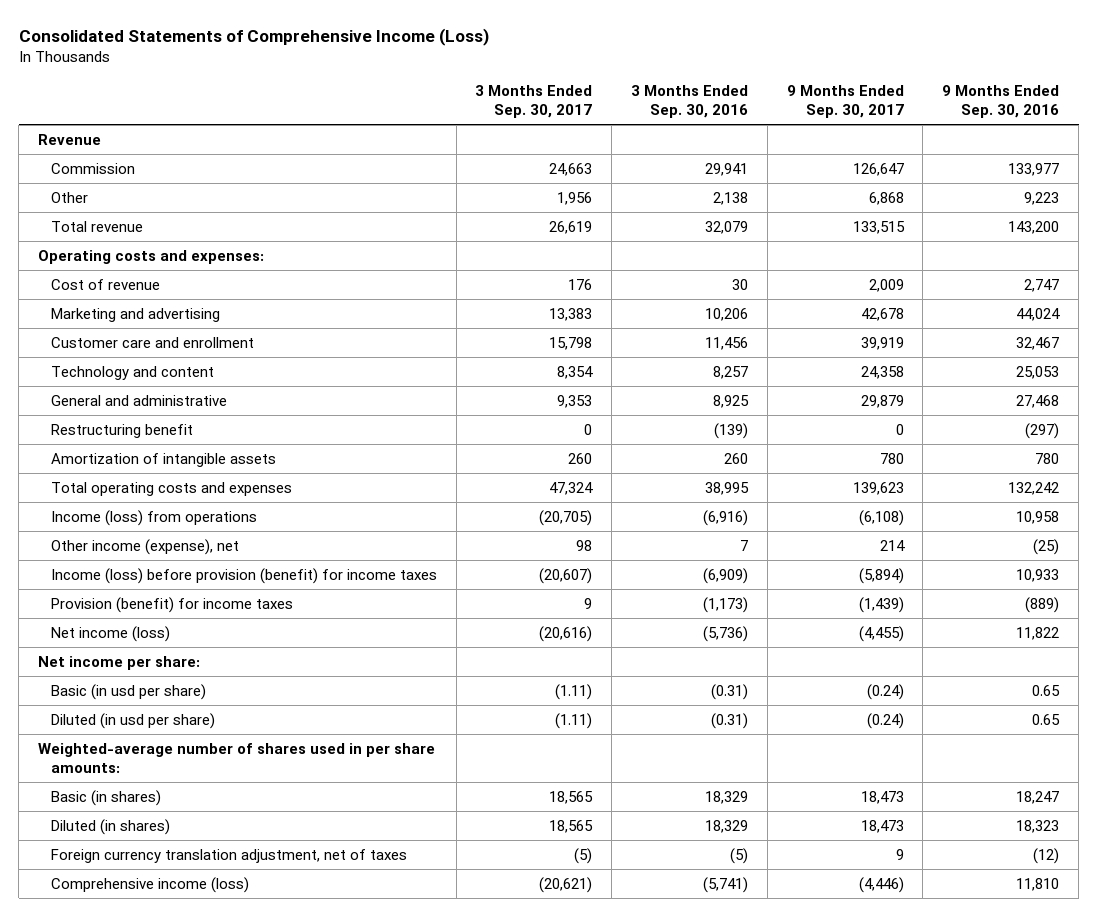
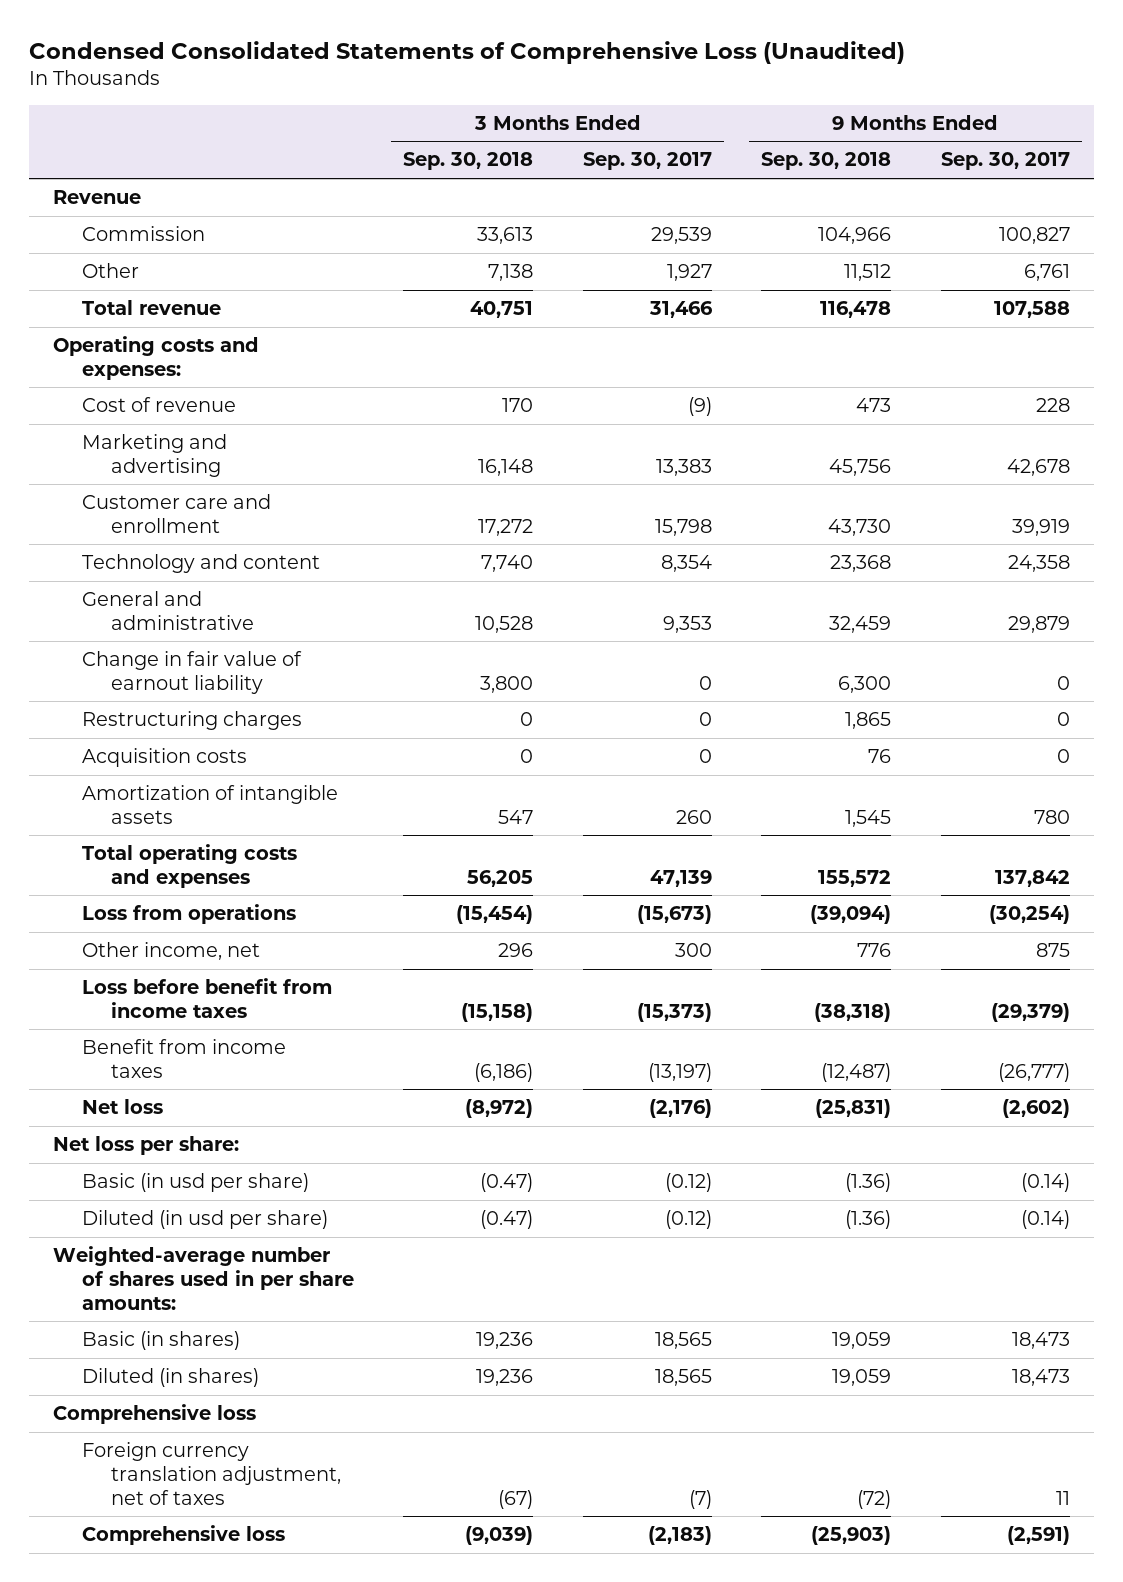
- Consolidated Statements of Comprehensive Income (Loss)
+ Condensed Consolidated Statements of Comprehensive Loss (Unaudited)
- | 3 Months Ended Sep. 30, 2017 | 3 Months Ended Sep. 30, 2016 | 9 Months Ended Sep. 30, 2017 | 9 Months Ended Sep. 30, 2016
+ | 3 Months Ended Sep. 30, 2018 | 3 Months Ended Sep. 30, 2017 | 9 Months Ended Sep. 30, 2018 | 9 Months Ended Sep. 30, 2017
- Commission | 24,663 | 29,941 | 126,647 | 133,977
- Other | 1,956 | 2,138 | 6,868 | 9,223
- Total revenue | 26,619 | 32,079 | 133,515 | 143,200
+ Commission | 33,613 | 29,539 | 104,966 | 100,827
+ Other | 7,138 | 1,927 | 11,512 | 6,761
+ Total revenue | 40,751 | 31,466 | 116,478 | 107,588
- Cost of revenue | 176 | 30 | 2,009 | 2,747
+ Cost of revenue | 170 | (9) | 473 | 228
- Restructuring benefit | 0 | (139) | 0 | (297)
+ Change in fair value of earnout liability | 3,800 | 0 | 6,300 | 0
+ Restructuring charges | 0 | 0 | 1,865 | 0
+ Acquisition costs | 0 | 0 | 76 | 0
- Total operating costs and expenses | 47,324 | 38,995 | 139,623 | 132,242
- Income (loss) from operations | (20,705) | (6,916) | (6,108) | 10,958
- Other income (expense), net | 98 | 7 | 214 | (25)
- Income (loss) before provision (benefit) for income taxes | (20,607) | (6,909) | (5,894) | 10,933
- Provision (benefit) for income taxes | 9 | (1,173) | (1,439) | (889)
- Net income (loss) | (20,616) | (5,736) | (4,455) | 11,822
- Net income per share:
- Basic (in usd per share) | (1.11) | (0.31) | (0.24) | 0.65
- Diluted (in usd per share) | (1.11) | (0.31) | (0.24) | 0.65
+ Total operating costs and expenses | 56,205 | 47,139 | 155,572 | 137,842
+ Loss from operations | (15,454) | (15,673) | (39,094) | (30,254)
+ Other income, net | 296 | 300 | 776 | 875
+ Loss before benefit from income taxes | (15,158) | (15,373) | (38,318) | (29,379)
+ Benefit from income taxes | (6,186) | (13,197) | (12,487) | (26,777)
+ Net loss | (8,972) | (2,176) | (25,831) | (2,602)
+ Net loss per share:
+ Basic (in usd per share) | (0.47) | (0.12) | (1.36) | (0.14)
+ Diluted (in usd per share) | (0.47) | (0.12) | (1.36) | (0.14)
- Foreign currency translation adjustment, net of taxes | (5) | (5) | 9 | (12)
- Comprehensive income (loss) | (20,621) | (5,741) | (4,446) | 11,810
+ Comprehensive loss
+ Foreign currency translation adjustment, net of taxes | (67) | (7) | (72) | 11
+ Comprehensive loss | (9,039) | (2,183) | (25,903) | (2,591)

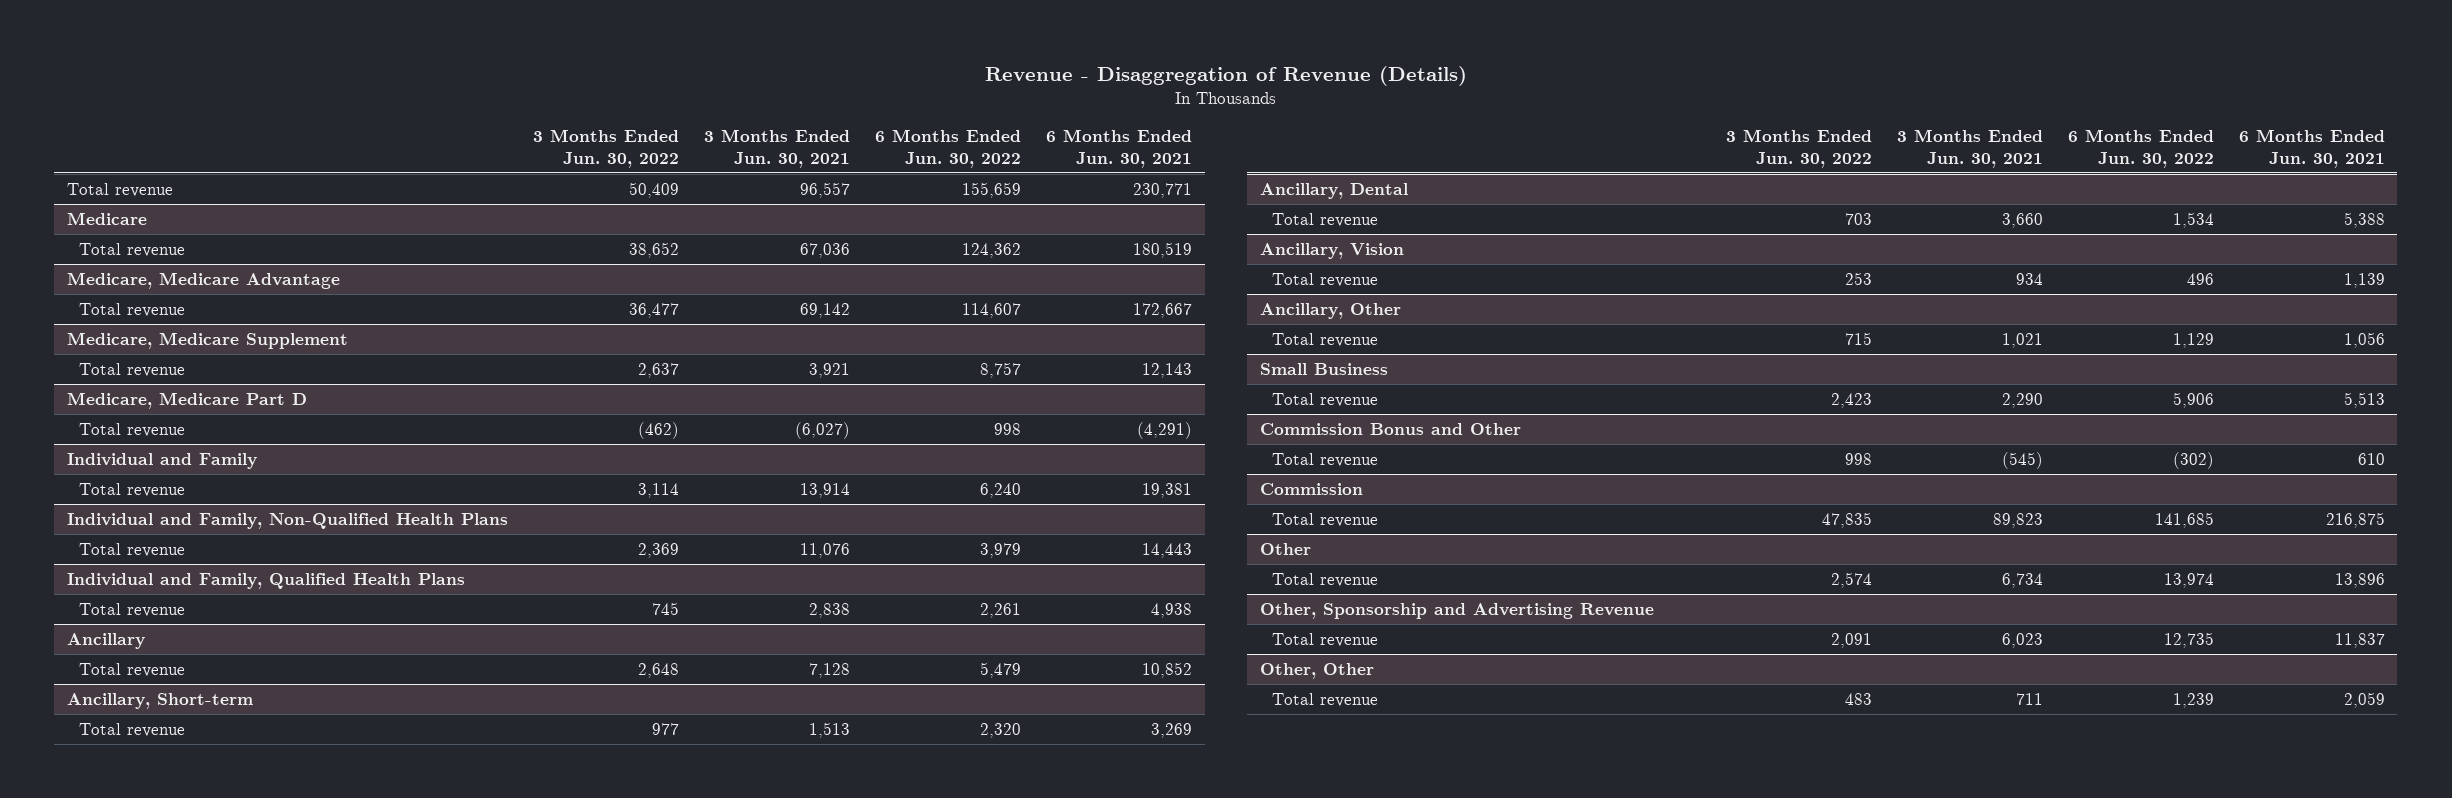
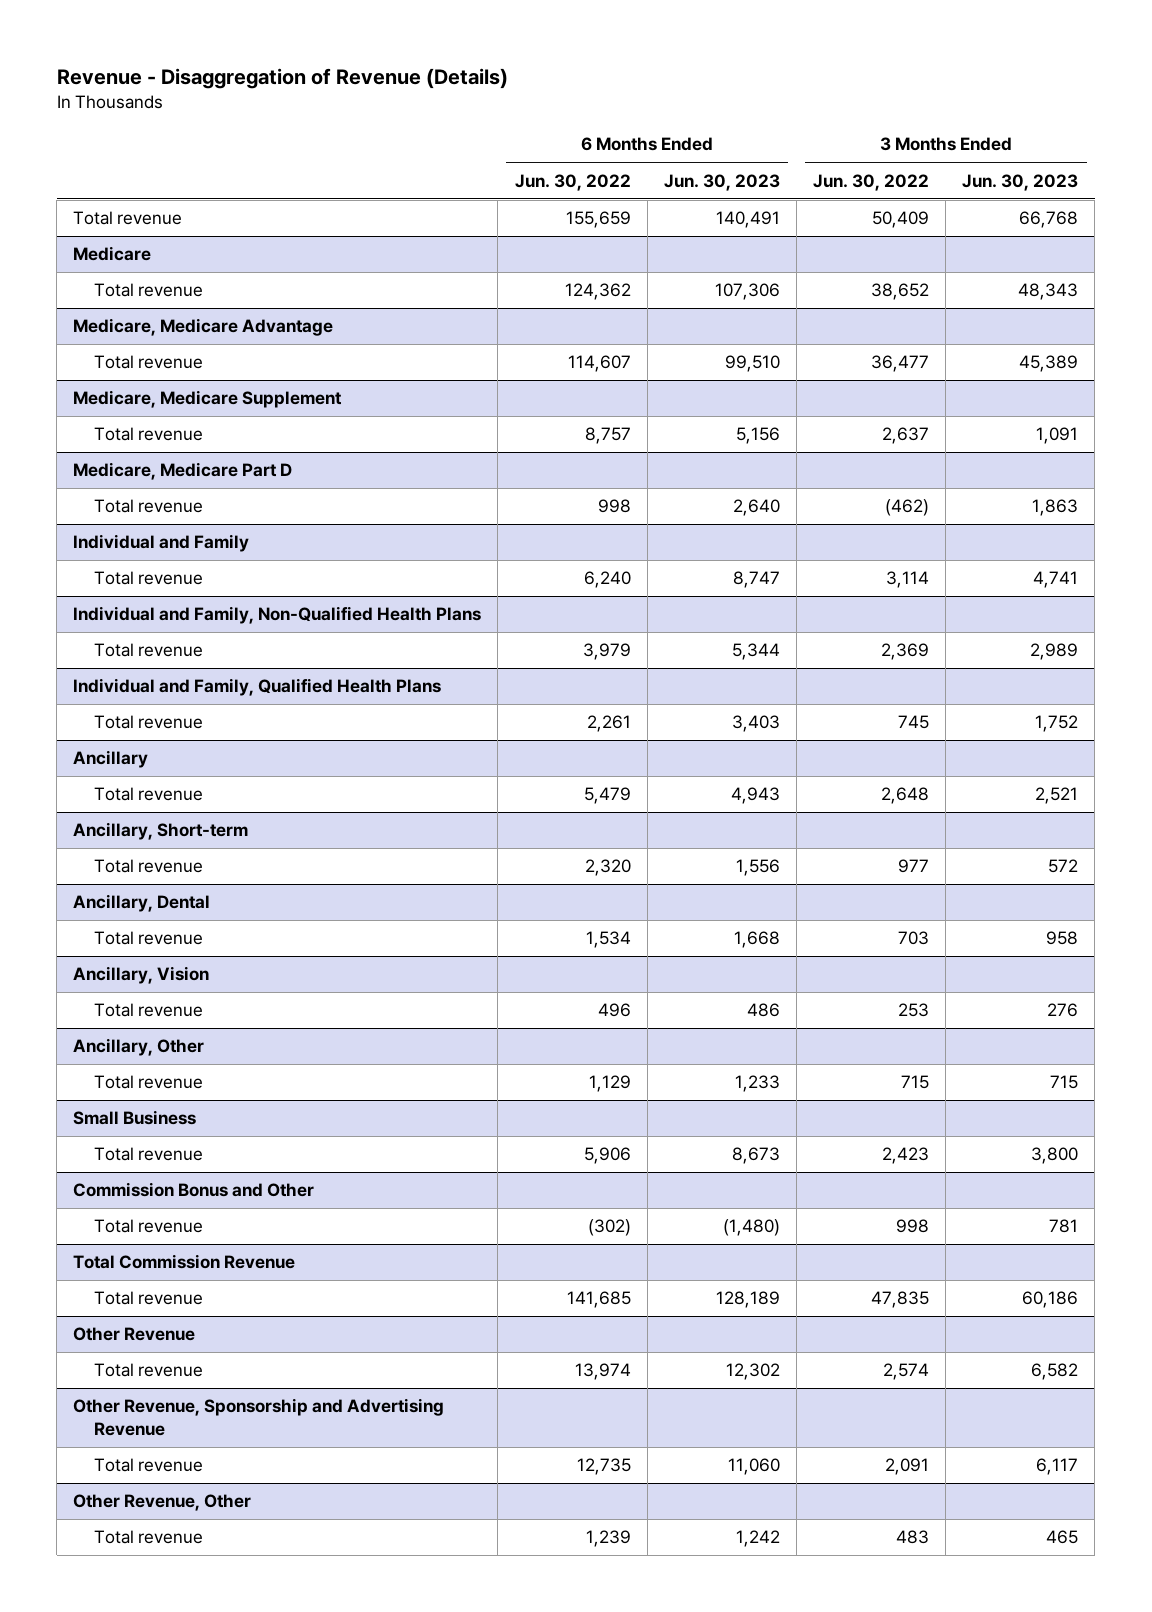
- | 3 Months Ended Jun. 30, 2022 | 3 Months Ended Jun. 30, 2021 | 6 Months Ended Jun. 30, 2022 | 6 Months Ended Jun. 30, 2021
+ | 6 Months Ended Jun. 30, 2022 | 6 Months Ended Jun. 30, 2023 | 3 Months Ended Jun. 30, 2022 | 3 Months Ended Jun. 30, 2023
- Commission
+ Total Commission Revenue
- Other
+ Other Revenue
- Other, Sponsorship and Advertising Revenue
+ Other Revenue, Sponsorship and Advertising Revenue
- Other, Other
+ Other Revenue, Other

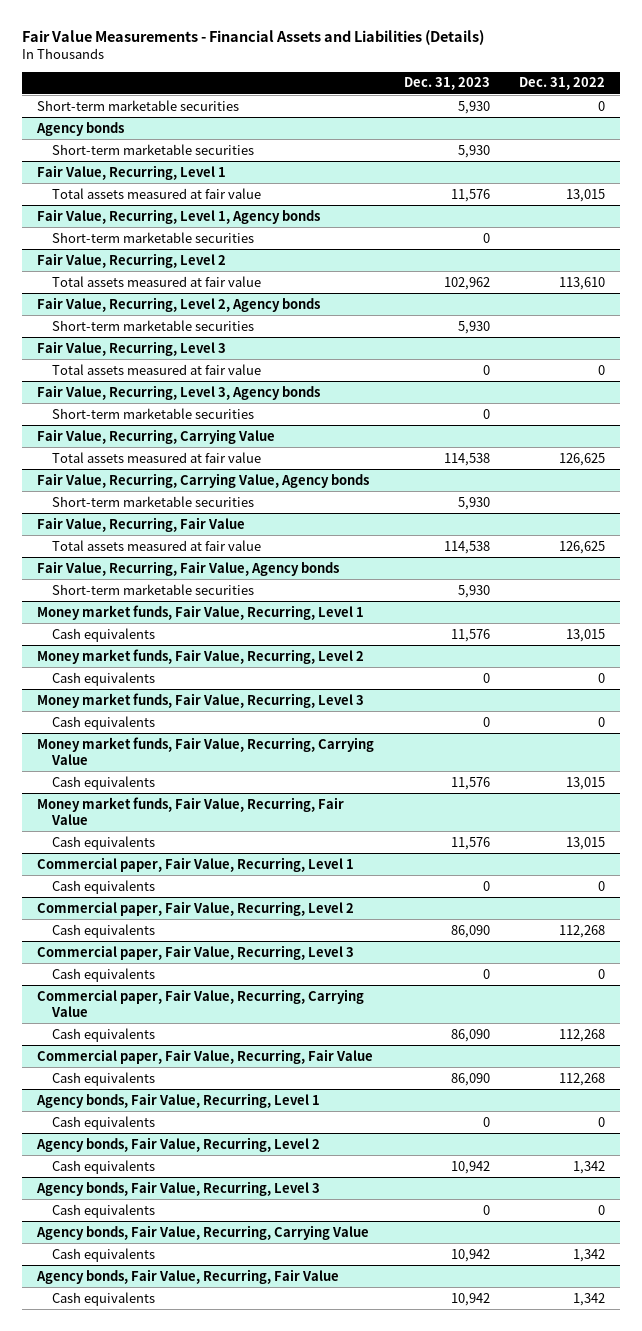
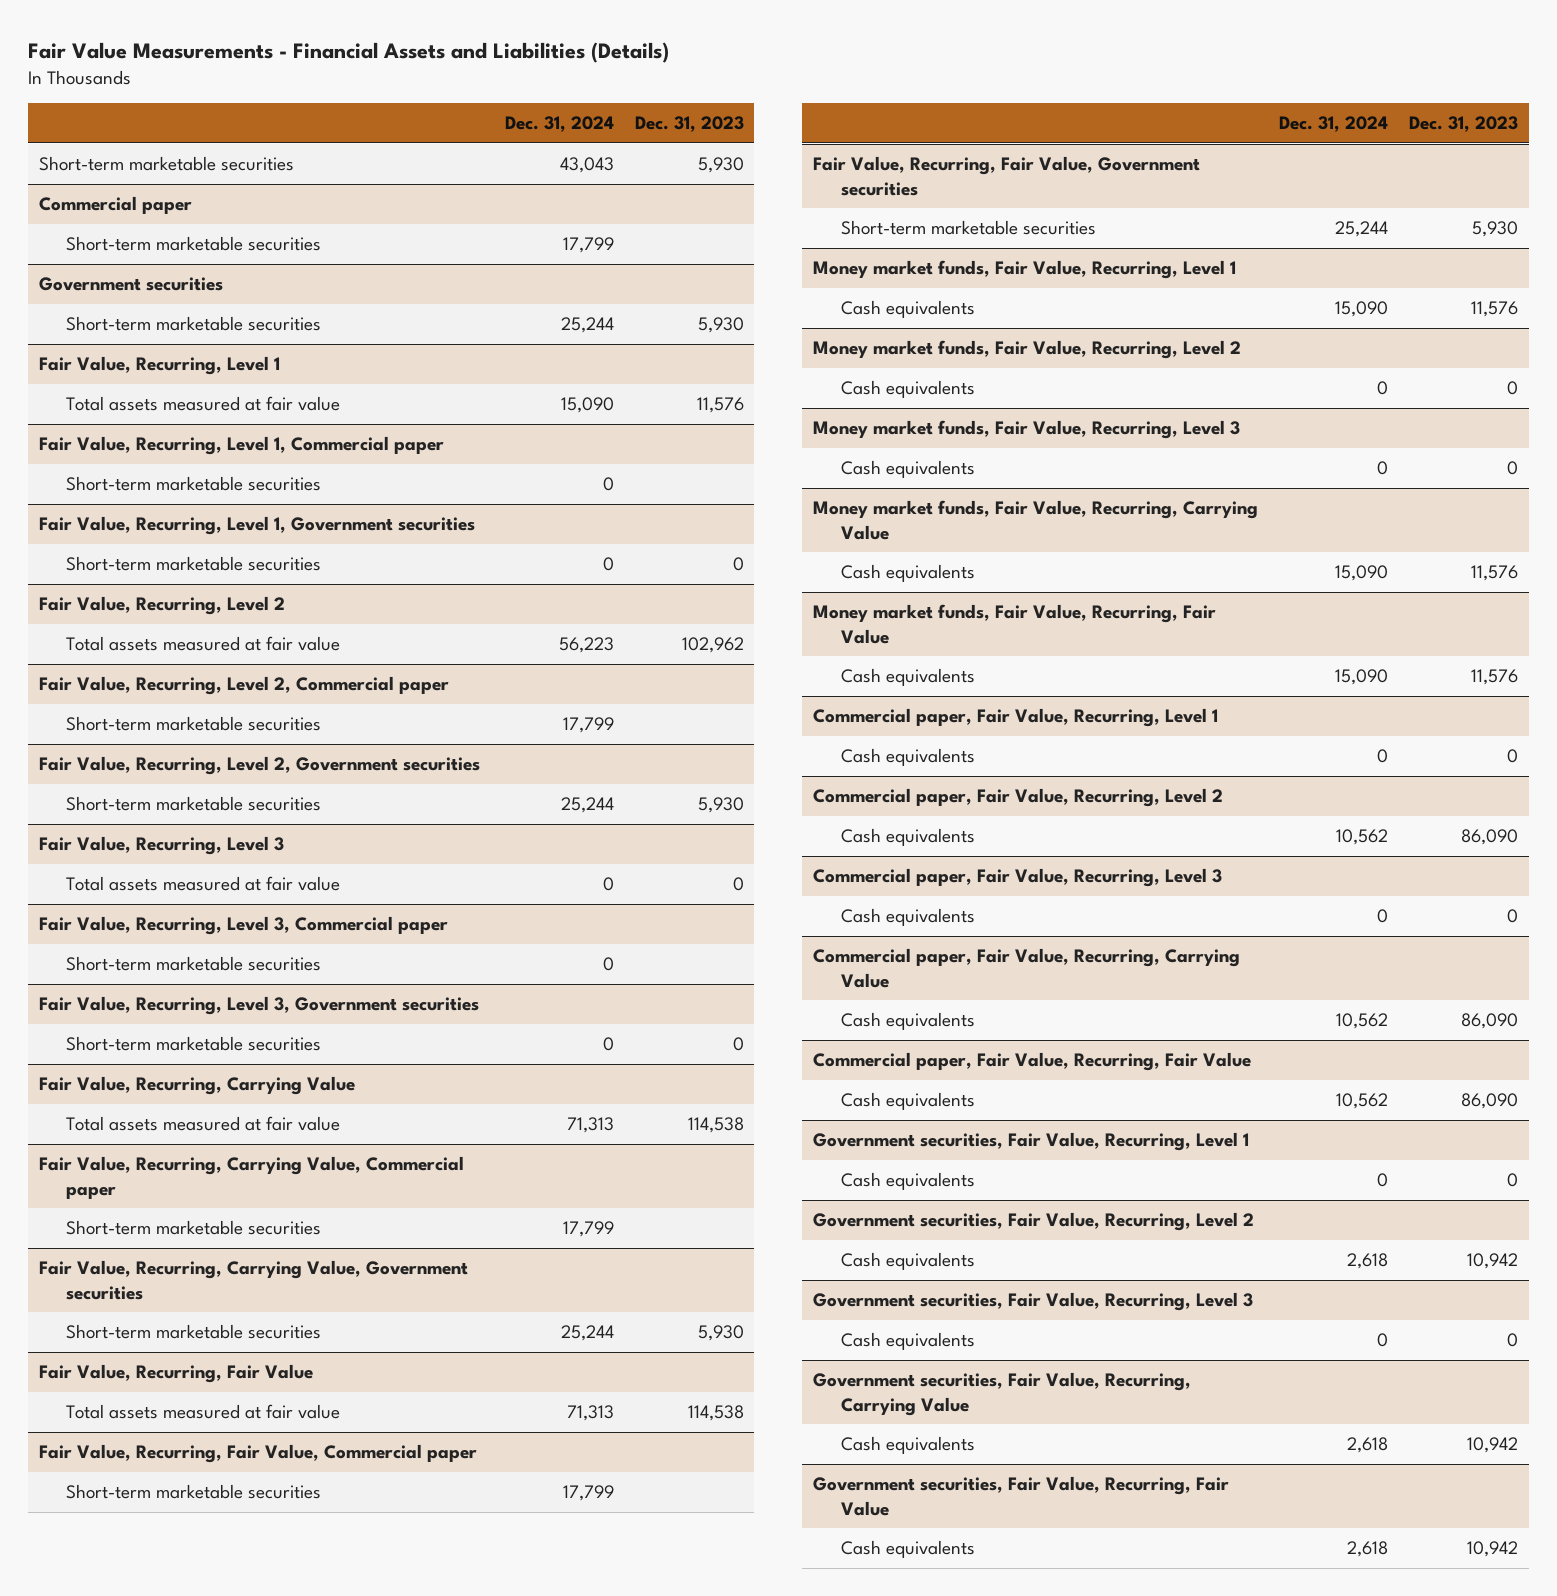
- | Dec. 31, 2023 | Dec. 31, 2022
+ | Dec. 31, 2024 | Dec. 31, 2023
- Agency bonds
+ Commercial paper
+ Short-term marketable securities | 17,799 |
+ Government securities
- Fair Value, Recurring, Level 1, Agency bonds
+ Fair Value, Recurring, Level 1, Commercial paper
+ Short-term marketable securities | 0 |
+ Fair Value, Recurring, Level 1, Government securities
- Fair Value, Recurring, Level 2, Agency bonds
+ Fair Value, Recurring, Level 2, Commercial paper
+ Short-term marketable securities | 17,799 |
+ Fair Value, Recurring, Level 2, Government securities
- Fair Value, Recurring, Level 3, Agency bonds
+ Fair Value, Recurring, Level 3, Commercial paper
+ Short-term marketable securities | 0 |
+ Fair Value, Recurring, Level 3, Government securities
- Fair Value, Recurring, Carrying Value, Agency bonds
+ Fair Value, Recurring, Carrying Value, Commercial paper
+ Short-term marketable securities | 17,799 |
+ Fair Value, Recurring, Carrying Value, Government securities
- Fair Value, Recurring, Fair Value, Agency bonds
+ Fair Value, Recurring, Fair Value, Commercial paper
+ Short-term marketable securities | 17,799 |
+ Fair Value, Recurring, Fair Value, Government securities
- Agency bonds, Fair Value, Recurring, Level 1
+ Government securities, Fair Value, Recurring, Level 1
- Agency bonds, Fair Value, Recurring, Level 2
+ Government securities, Fair Value, Recurring, Level 2
- Agency bonds, Fair Value, Recurring, Level 3
+ Government securities, Fair Value, Recurring, Level 3
- Agency bonds, Fair Value, Recurring, Carrying Value
+ Government securities, Fair Value, Recurring, Carrying Value
- Agency bonds, Fair Value, Recurring, Fair Value
+ Government securities, Fair Value, Recurring, Fair Value

